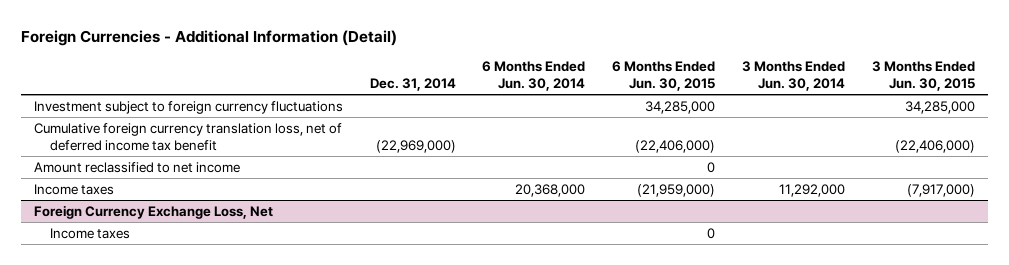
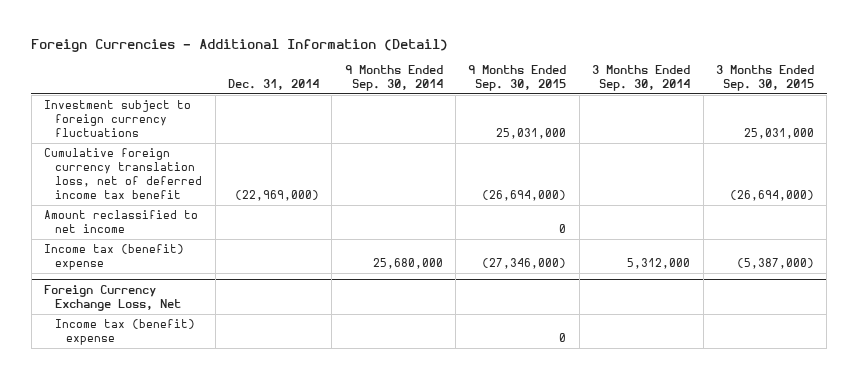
- | Dec. 31, 2014 | 6 Months Ended Jun. 30, 2014 | 6 Months Ended Jun. 30, 2015 | 3 Months Ended Jun. 30, 2014 | 3 Months Ended Jun. 30, 2015
+ | Dec. 31, 2014 | 9 Months Ended Sep. 30, 2014 | 9 Months Ended Sep. 30, 2015 | 3 Months Ended Sep. 30, 2014 | 3 Months Ended Sep. 30, 2015
- Income taxes | | 20,368,000 | (21,959,000) | 11,292,000 | (7,917,000)
+ Income tax (benefit) expense | | 25,680,000 | (27,346,000) | 5,312,000 | (5,387,000)
@ Foreign Currency Exchange Loss, Net
- Income taxes | | | 0 | |
+ Income tax (benefit) expense | | | 0 | |

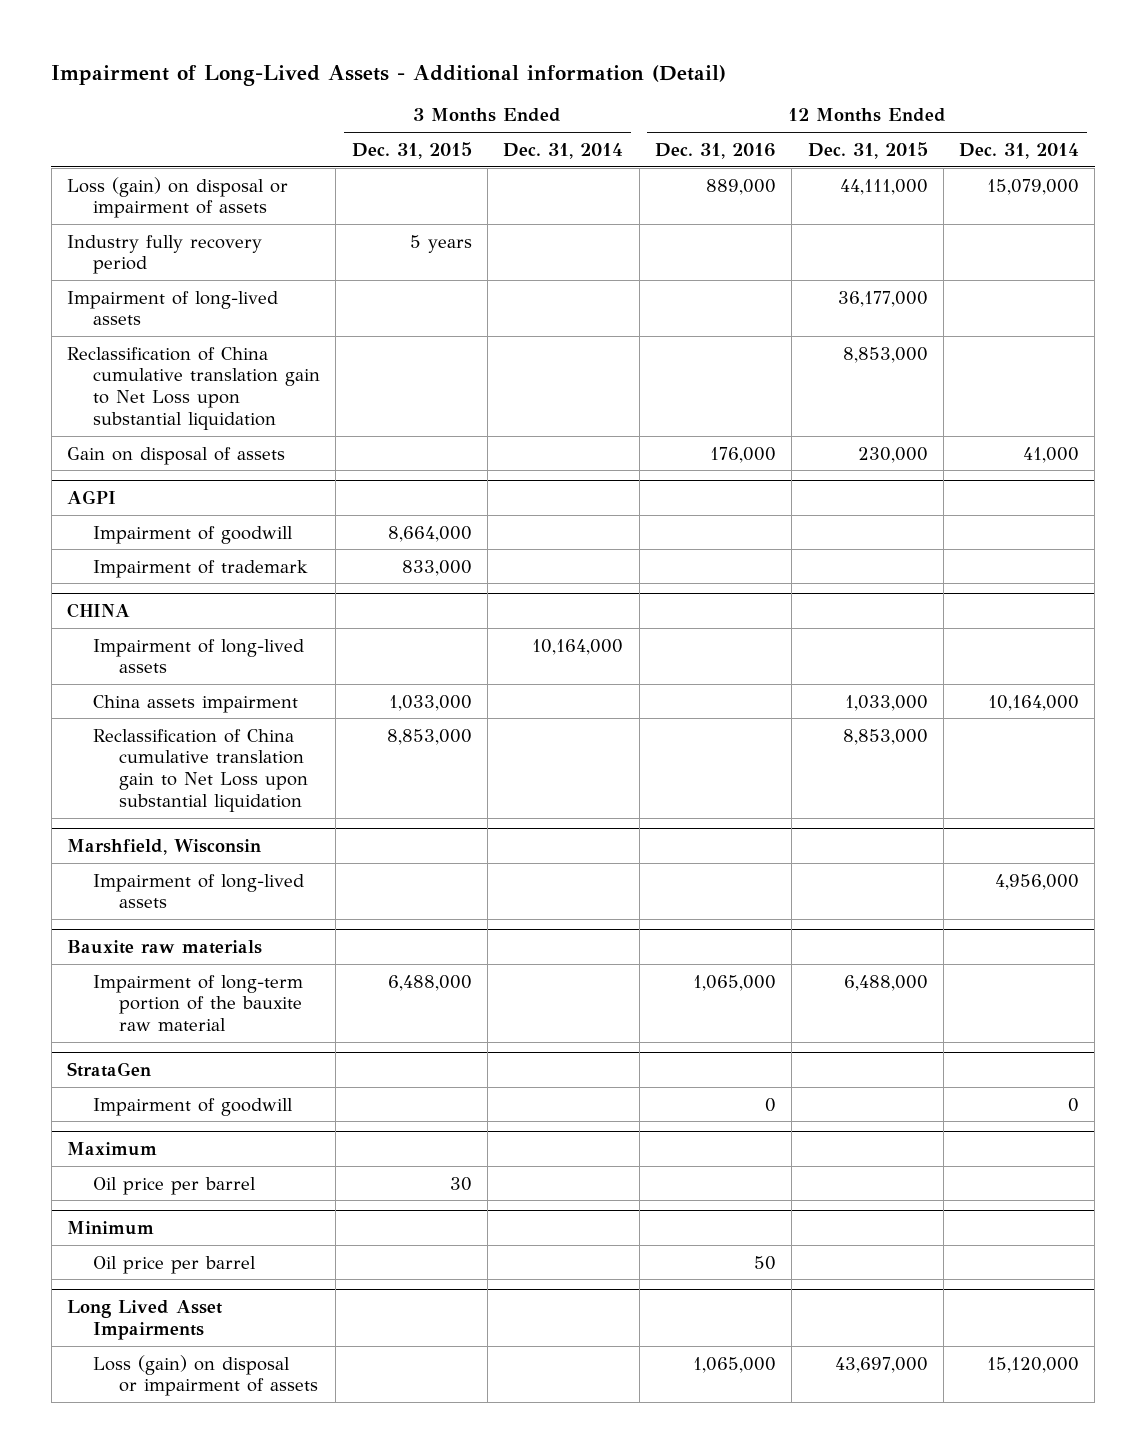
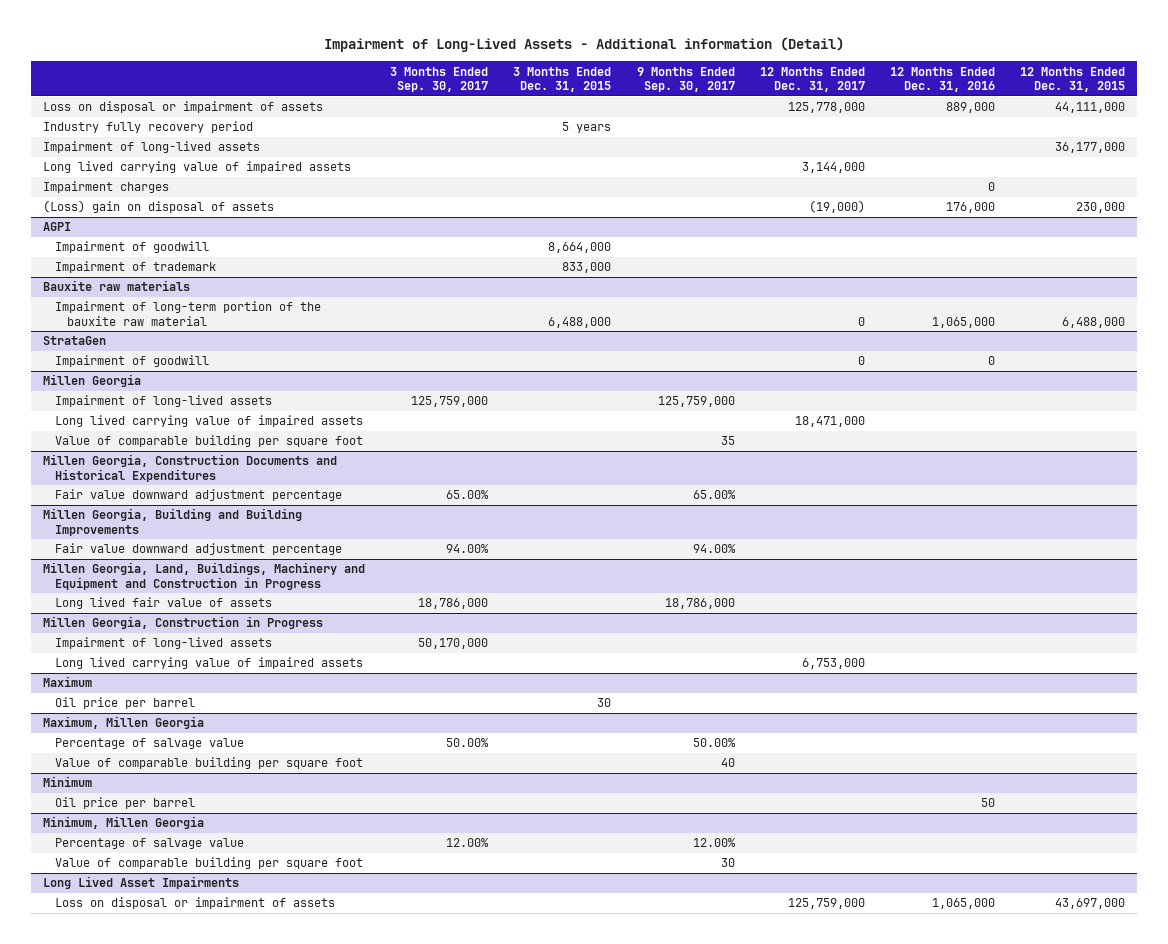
- | 3 Months Ended Dec. 31, 2015 | 3 Months Ended Dec. 31, 2014 | 12 Months Ended Dec. 31, 2016 | 12 Months Ended Dec. 31, 2015 | 12 Months Ended Dec. 31, 2014
+ | 3 Months Ended Sep. 30, 2017 | 3 Months Ended Dec. 31, 2015 | 9 Months Ended Sep. 30, 2017 | 12 Months Ended Dec. 31, 2017 | 12 Months Ended Dec. 31, 2016 | 12 Months Ended Dec. 31, 2015
- Loss (gain) on disposal or impairment of assets | | | 889,000 | 44,111,000 | 15,079,000
+ Loss on disposal or impairment of assets | | | | 125,778,000 | 889,000 | 44,111,000
- Reclassification of China cumulative translation gain to Net Loss upon substantial liquidation | | | | 8,853,000 |
- Gain on disposal of assets | | | 176,000 | 230,000 | 41,000
+ Long lived carrying value of impaired assets | | | | 3,144,000 | |
+ Impairment charges | | | | | 0 |
+ (Loss) gain on disposal of assets | | | | (19,000) | 176,000 | 230,000
- CHINA
- Impairment of long-lived assets | | 10,164,000 | | |
- China assets impairment | 1,033,000 | | | 1,033,000 | 10,164,000
- Reclassification of China cumulative translation gain to Net Loss upon substantial liquidation | 8,853,000 | | | 8,853,000 |
- Marshfield, Wisconsin
- Impairment of long-lived assets | | | | | 4,956,000
+ Millen Georgia
+ Impairment of long-lived assets | 125,759,000 | | 125,759,000 | | |
+ Long lived carrying value of impaired assets | | | | 18,471,000 | |
+ Value of comparable building per square foot | | | 35 | | |
+ Millen Georgia, Construction Documents and Historical Expenditures
+ Fair value downward adjustment percentage | 65.00% | | 65.00% | | |
+ Millen Georgia, Building and Building Improvements
+ Fair value downward adjustment percentage | 94.00% | | 94.00% | | |
+ Millen Georgia, Land, Buildings, Machinery and Equipment and Construction in Progress
+ Long lived fair value of assets | 18,786,000 | | 18,786,000 | | |
+ Millen Georgia, Construction in Progress
+ Impairment of long-lived assets | 50,170,000 | | | | |
+ Long lived carrying value of impaired assets | | | | 6,753,000 | |
+ Maximum, Millen Georgia
+ Percentage of salvage value | 50.00% | | 50.00% | | |
+ Value of comparable building per square foot | | | 40 | | |
+ Minimum, Millen Georgia
+ Percentage of salvage value | 12.00% | | 12.00% | | |
+ Value of comparable building per square foot | | | 30 | | |
@ Long Lived Asset Impairments
- Loss (gain) on disposal or impairment of assets | | | 1,065,000 | 43,697,000 | 15,120,000
+ Loss on disposal or impairment of assets | | | | 125,759,000 | 1,065,000 | 43,697,000

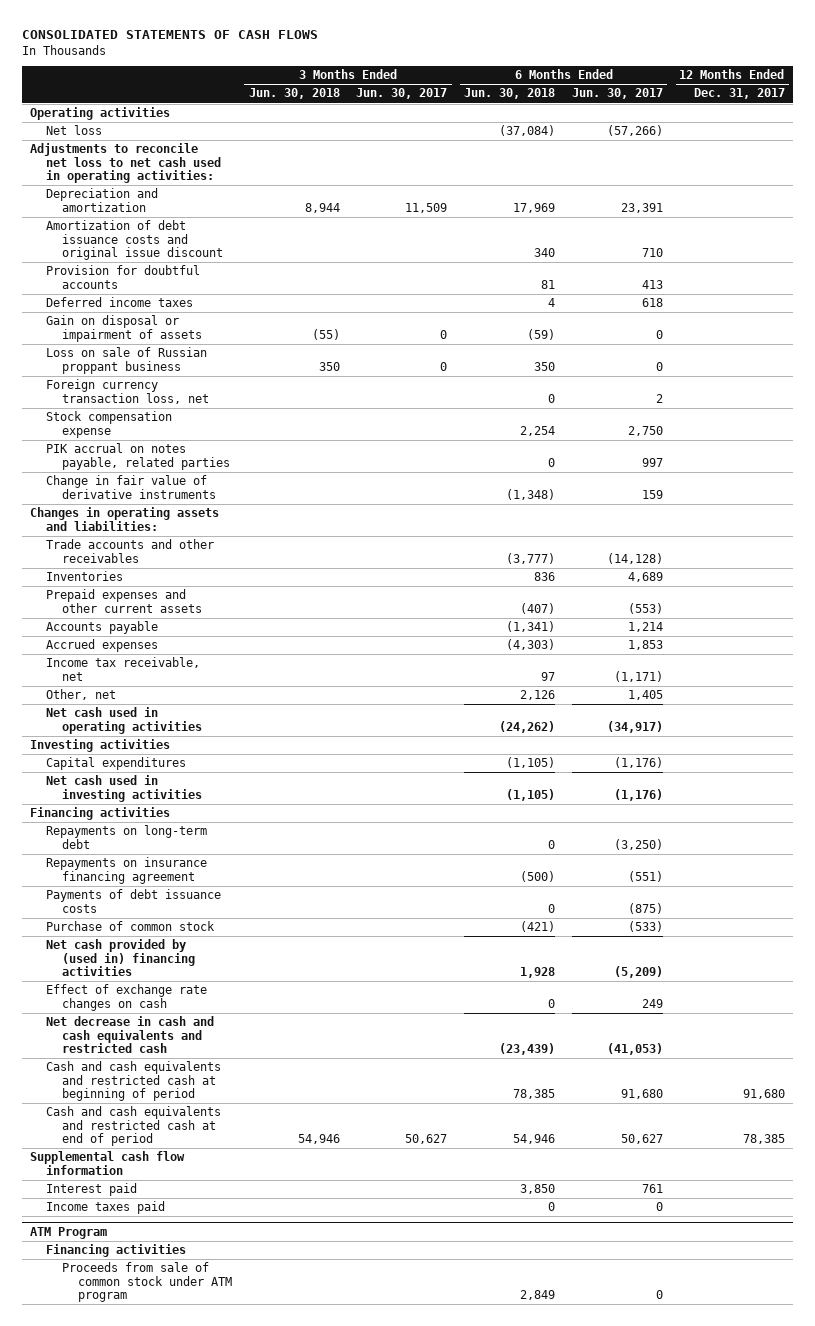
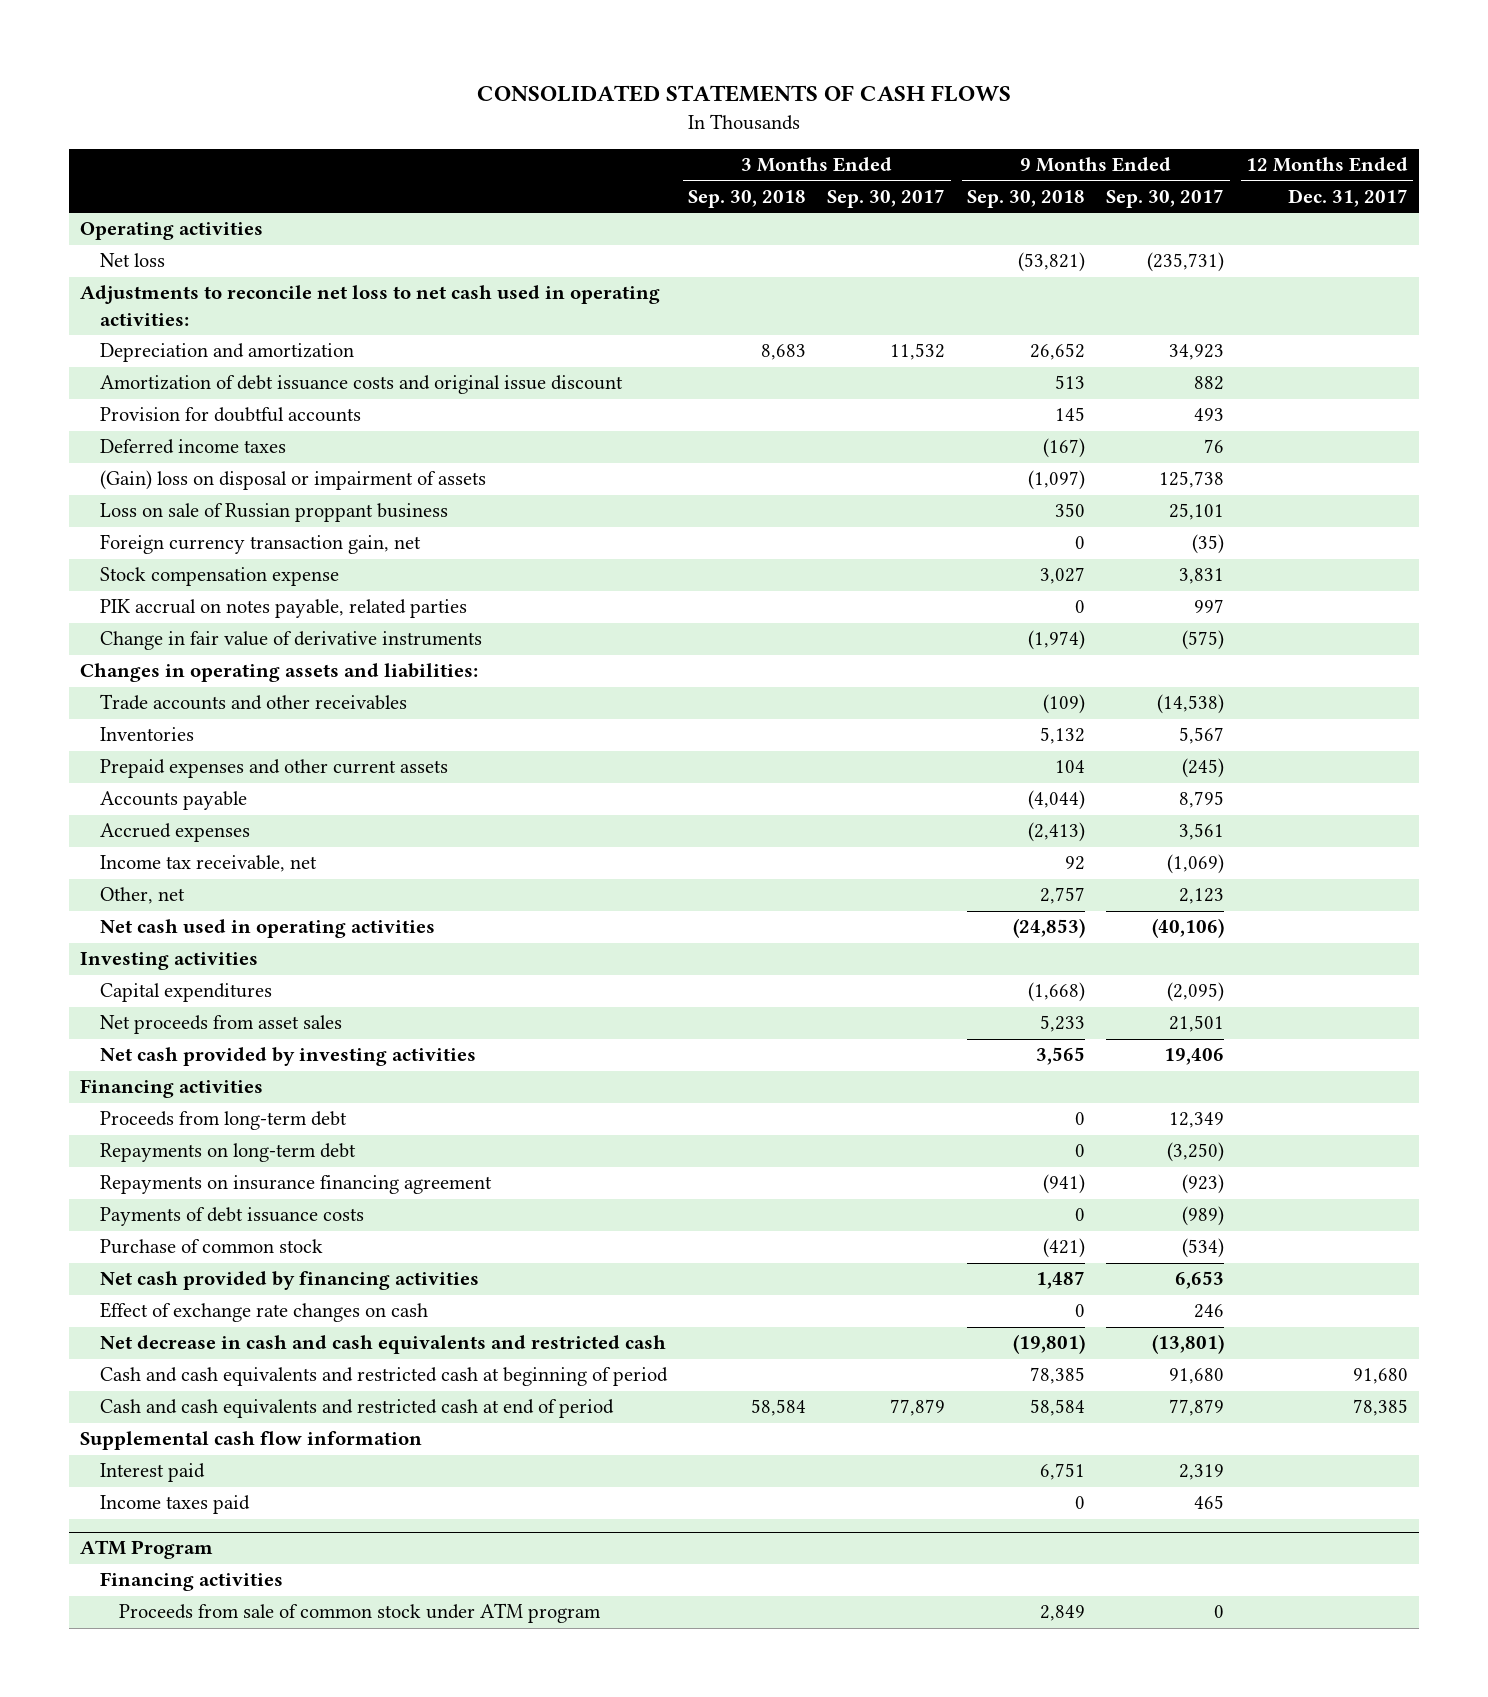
- | 3 Months Ended Jun. 30, 2018 | 3 Months Ended Jun. 30, 2017 | 6 Months Ended Jun. 30, 2018 | 6 Months Ended Jun. 30, 2017 | 12 Months Ended Dec. 31, 2017
+ | 3 Months Ended Sep. 30, 2018 | 3 Months Ended Sep. 30, 2017 | 9 Months Ended Sep. 30, 2018 | 9 Months Ended Sep. 30, 2017 | 12 Months Ended Dec. 31, 2017
- Gain on disposal or impairment of assets | (55) | 0 | (59) | 0 |
+ (Gain) loss on disposal or impairment of assets | | | (1,097) | 125,738 |
- Foreign currency transaction loss, net | | | 0 | 2 |
+ Foreign currency transaction gain, net | | | 0 | (35) |
- Net cash used in investing activities | | | (1,105) | (1,176) |
+ Net proceeds from asset sales | | | 5,233 | 21,501 |
+ Net cash provided by investing activities | | | 3,565 | 19,406 |
+ Proceeds from long-term debt | | | 0 | 12,349 |
- Net cash provided by (used in) financing activities | | | 1,928 | (5,209) |
+ Net cash provided by financing activities | | | 1,487 | 6,653 |

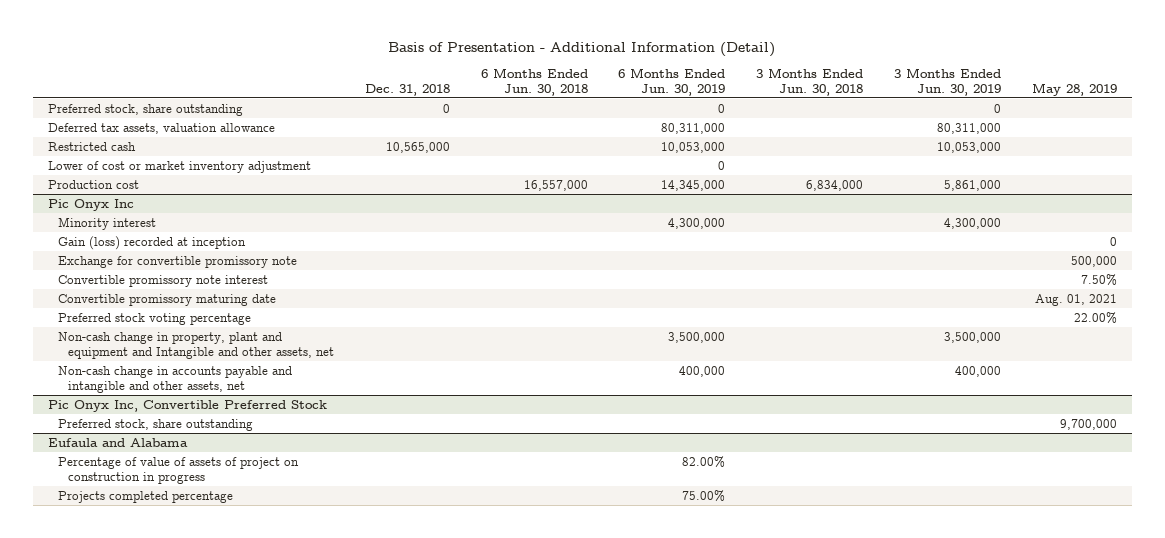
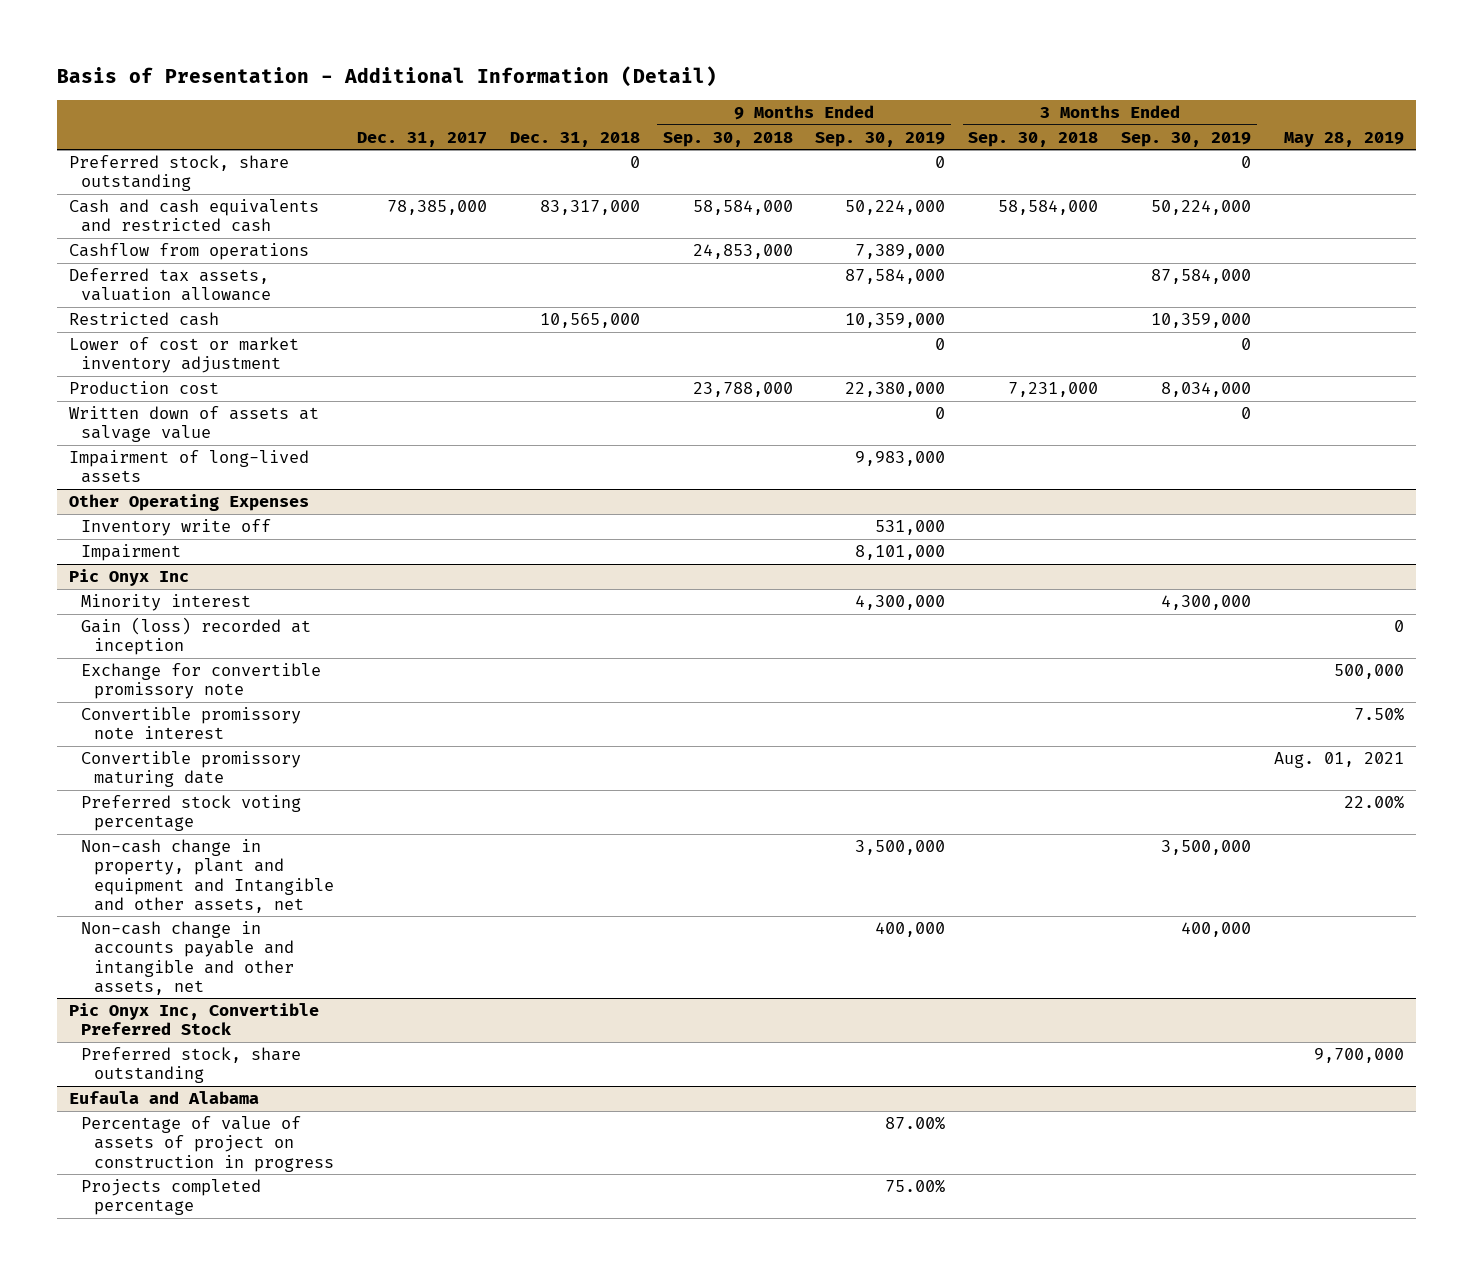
- | Dec. 31, 2018 | 6 Months Ended Jun. 30, 2018 | 6 Months Ended Jun. 30, 2019 | 3 Months Ended Jun. 30, 2018 | 3 Months Ended Jun. 30, 2019 | May 28, 2019
+ | Dec. 31, 2017 | Dec. 31, 2018 | 9 Months Ended Sep. 30, 2018 | 9 Months Ended Sep. 30, 2019 | 3 Months Ended Sep. 30, 2018 | 3 Months Ended Sep. 30, 2019 | May 28, 2019
+ Cash and cash equivalents and restricted cash | 78,385,000 | 83,317,000 | 58,584,000 | 50,224,000 | 58,584,000 | 50,224,000 |
+ Cashflow from operations | | | 24,853,000 | 7,389,000 | | |
+ Written down of assets at salvage value | | | | 0 | | 0 |
+ Impairment of long-lived assets | | | | 9,983,000 | | |
+ Other Operating Expenses
+ Inventory write off | | | | 531,000 | | |
+ Impairment | | | | 8,101,000 | | |

